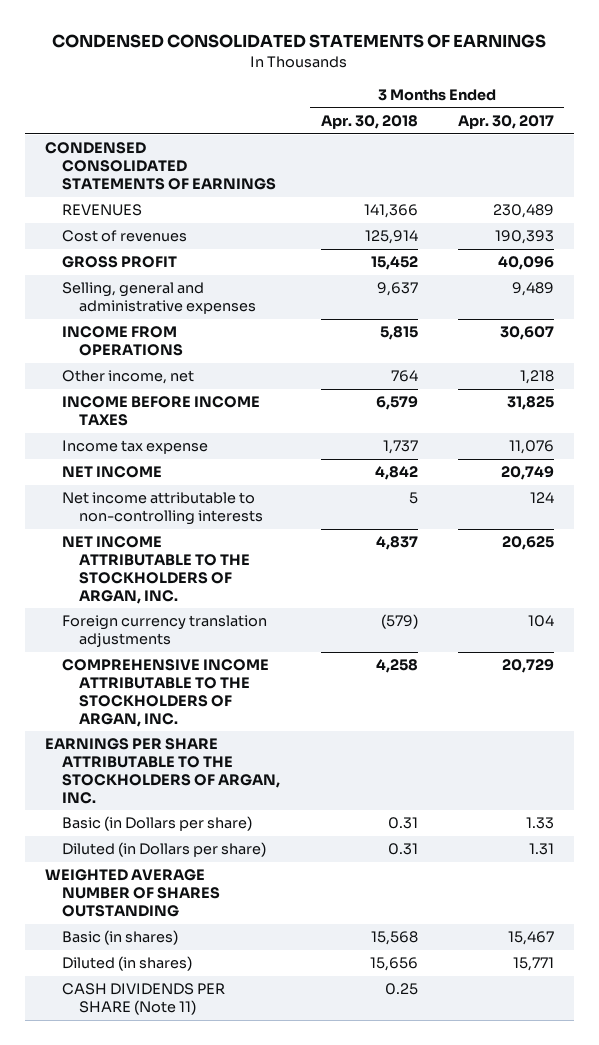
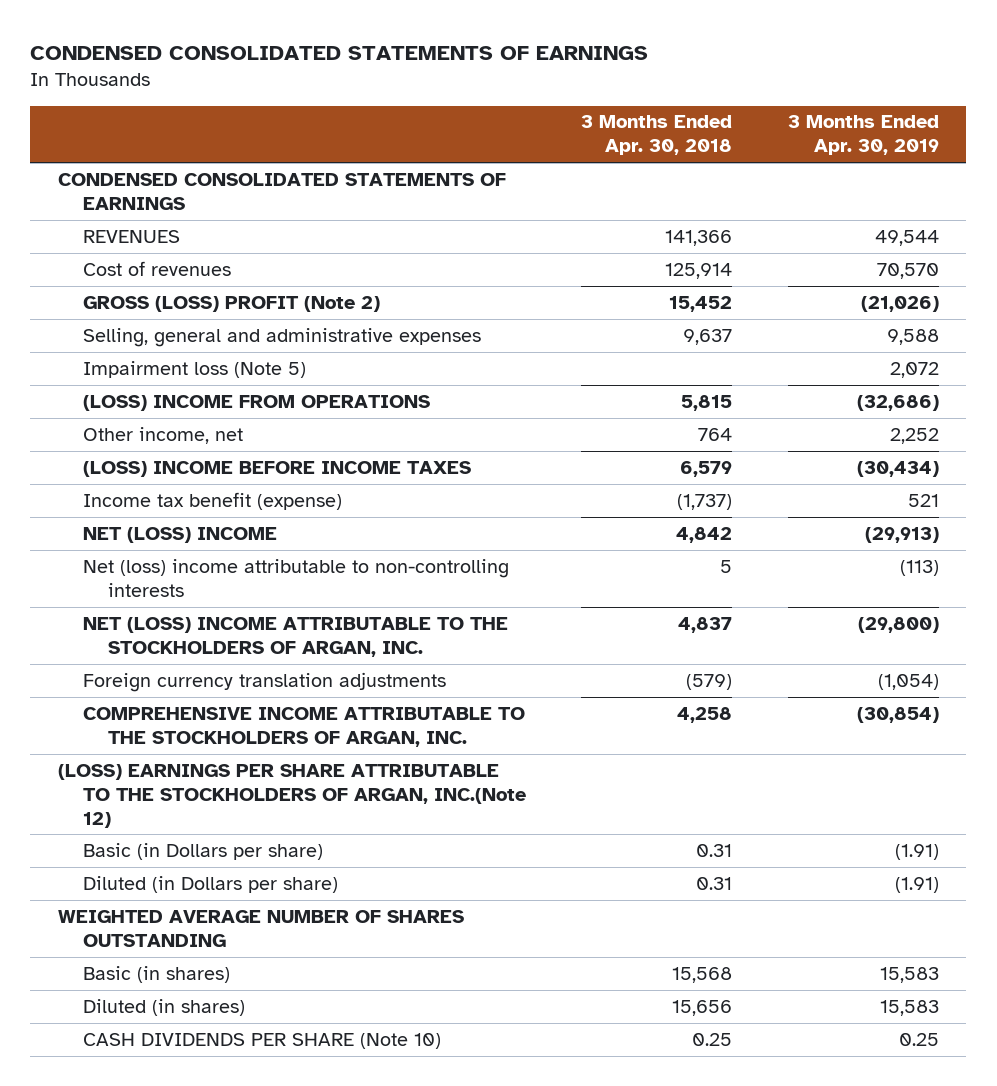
- | 3 Months Ended Apr. 30, 2018 | 3 Months Ended Apr. 30, 2017
+ | 3 Months Ended Apr. 30, 2018 | 3 Months Ended Apr. 30, 2019
- GROSS PROFIT | 15,452 | 40,096
+ GROSS (LOSS) PROFIT (Note 2) | 15,452 | (21,026)
- INCOME FROM OPERATIONS | 5,815 | 30,607
+ Impairment loss (Note 5) | | 2,072
+ (LOSS) INCOME FROM OPERATIONS | 5,815 | (32,686)
- INCOME BEFORE INCOME TAXES | 6,579 | 31,825
- Income tax expense | 1,737 | 11,076
- NET INCOME | 4,842 | 20,749
- Net income attributable to non-controlling interests | 5 | 124
- NET INCOME ATTRIBUTABLE TO THE STOCKHOLDERS OF ARGAN, INC. | 4,837 | 20,625
+ (LOSS) INCOME BEFORE INCOME TAXES | 6,579 | (30,434)
+ Income tax benefit (expense) | (1,737) | 521
+ NET (LOSS) INCOME | 4,842 | (29,913)
+ Net (loss) income attributable to non-controlling interests | 5 | (113)
+ NET (LOSS) INCOME ATTRIBUTABLE TO THE STOCKHOLDERS OF ARGAN, INC. | 4,837 | (29,800)
- EARNINGS PER SHARE ATTRIBUTABLE TO THE STOCKHOLDERS OF ARGAN, INC.
+ (LOSS) EARNINGS PER SHARE ATTRIBUTABLE TO THE STOCKHOLDERS OF ARGAN, INC.(Note 12)
- CASH DIVIDENDS PER SHARE (Note 11) | 0.25 |
+ CASH DIVIDENDS PER SHARE (Note 10) | 0.25 | 0.25

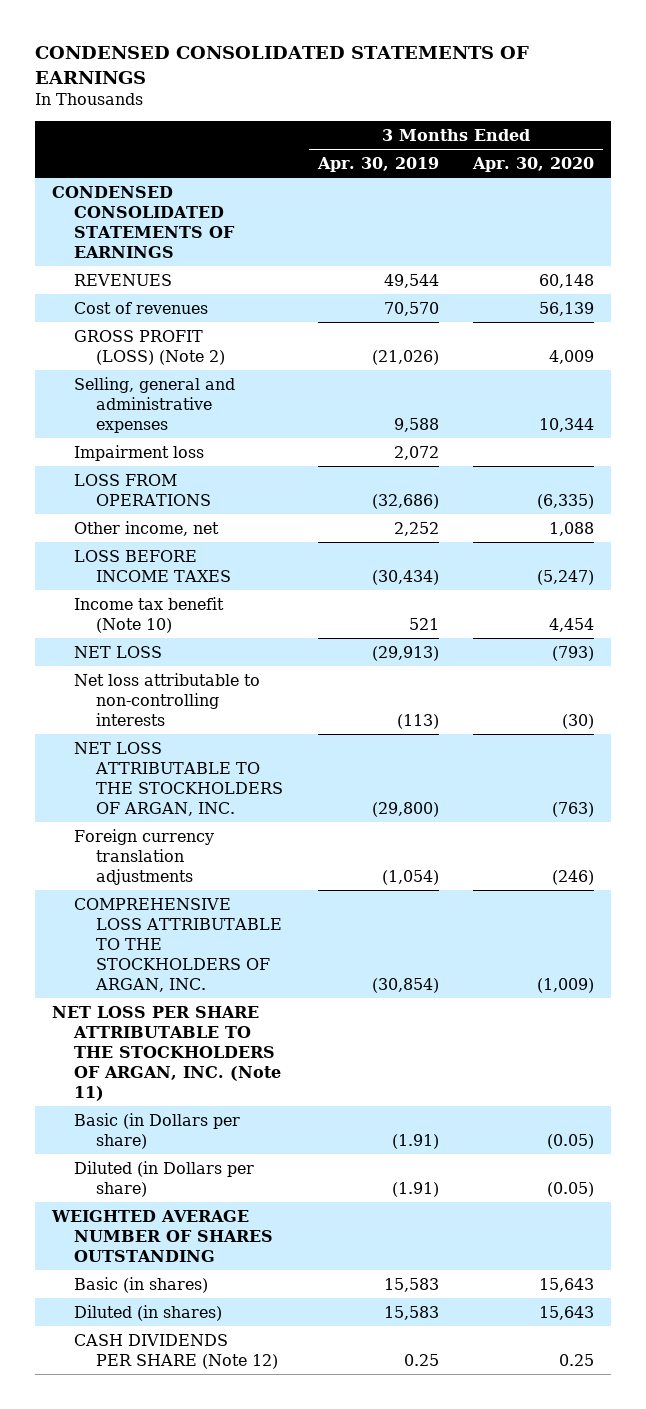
- | 3 Months Ended Apr. 30, 2018 | 3 Months Ended Apr. 30, 2019
+ | 3 Months Ended Apr. 30, 2019 | 3 Months Ended Apr. 30, 2020
- GROSS (LOSS) PROFIT (Note 2) | 15,452 | (21,026)
+ GROSS PROFIT (LOSS) (Note 2) | (21,026) | 4,009
- Impairment loss (Note 5) | | 2,072
- (LOSS) INCOME FROM OPERATIONS | 5,815 | (32,686)
+ Impairment loss | 2,072 |
+ LOSS FROM OPERATIONS | (32,686) | (6,335)
- (LOSS) INCOME BEFORE INCOME TAXES | 6,579 | (30,434)
- Income tax benefit (expense) | (1,737) | 521
- NET (LOSS) INCOME | 4,842 | (29,913)
- Net (loss) income attributable to non-controlling interests | 5 | (113)
- NET (LOSS) INCOME ATTRIBUTABLE TO THE STOCKHOLDERS OF ARGAN, INC. | 4,837 | (29,800)
+ LOSS BEFORE INCOME TAXES | (30,434) | (5,247)
+ Income tax benefit (Note 10) | 521 | 4,454
+ NET LOSS | (29,913) | (793)
+ Net loss attributable to non-controlling interests | (113) | (30)
+ NET LOSS ATTRIBUTABLE TO THE STOCKHOLDERS OF ARGAN, INC. | (29,800) | (763)
- COMPREHENSIVE INCOME ATTRIBUTABLE TO THE STOCKHOLDERS OF ARGAN, INC. | 4,258 | (30,854)
- (LOSS) EARNINGS PER SHARE ATTRIBUTABLE TO THE STOCKHOLDERS OF ARGAN, INC.(Note 12)
+ COMPREHENSIVE LOSS ATTRIBUTABLE TO THE STOCKHOLDERS OF ARGAN, INC. | (30,854) | (1,009)
+ NET LOSS PER SHARE ATTRIBUTABLE TO THE STOCKHOLDERS OF ARGAN, INC. (Note 11)
- CASH DIVIDENDS PER SHARE (Note 10) | 0.25 | 0.25
+ CASH DIVIDENDS PER SHARE (Note 12) | 0.25 | 0.25

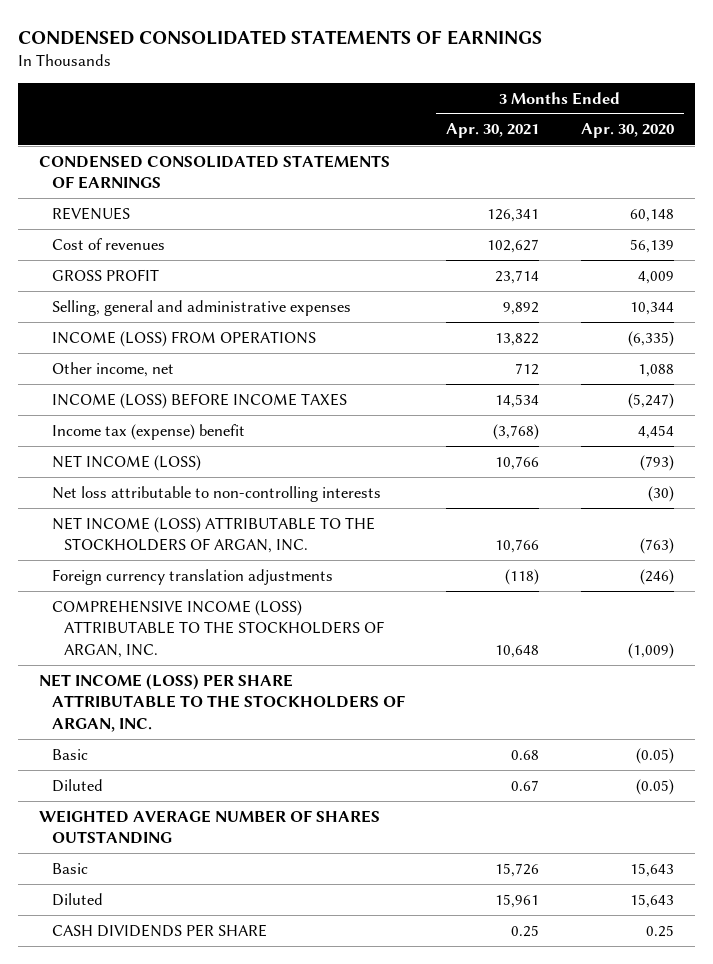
- | 3 Months Ended Apr. 30, 2019 | 3 Months Ended Apr. 30, 2020
+ | 3 Months Ended Apr. 30, 2021 | 3 Months Ended Apr. 30, 2020
- GROSS PROFIT (LOSS) (Note 2) | (21,026) | 4,009
+ GROSS PROFIT | 23,714 | 4,009
- Impairment loss | 2,072 |
- LOSS FROM OPERATIONS | (32,686) | (6,335)
+ INCOME (LOSS) FROM OPERATIONS | 13,822 | (6,335)
- LOSS BEFORE INCOME TAXES | (30,434) | (5,247)
- Income tax benefit (Note 10) | 521 | 4,454
- NET LOSS | (29,913) | (793)
+ INCOME (LOSS) BEFORE INCOME TAXES | 14,534 | (5,247)
+ Income tax (expense) benefit | (3,768) | 4,454
+ NET INCOME (LOSS) | 10,766 | (793)
- NET LOSS ATTRIBUTABLE TO THE STOCKHOLDERS OF ARGAN, INC. | (29,800) | (763)
+ NET INCOME (LOSS) ATTRIBUTABLE TO THE STOCKHOLDERS OF ARGAN, INC. | 10,766 | (763)
- COMPREHENSIVE LOSS ATTRIBUTABLE TO THE STOCKHOLDERS OF ARGAN, INC. | (30,854) | (1,009)
- NET LOSS PER SHARE ATTRIBUTABLE TO THE STOCKHOLDERS OF ARGAN, INC. (Note 11)
- Basic (in Dollars per share) | (1.91) | (0.05)
- Diluted (in Dollars per share) | (1.91) | (0.05)
+ COMPREHENSIVE INCOME (LOSS) ATTRIBUTABLE TO THE STOCKHOLDERS OF ARGAN, INC. | 10,648 | (1,009)
+ NET INCOME (LOSS) PER SHARE ATTRIBUTABLE TO THE STOCKHOLDERS OF ARGAN, INC.
+ Basic | 0.68 | (0.05)
+ Diluted | 0.67 | (0.05)
- Basic (in shares) | 15,583 | 15,643
- Diluted (in shares) | 15,583 | 15,643
- CASH DIVIDENDS PER SHARE (Note 12) | 0.25 | 0.25
+ Basic | 15,726 | 15,643
+ Diluted | 15,961 | 15,643
+ CASH DIVIDENDS PER SHARE | 0.25 | 0.25

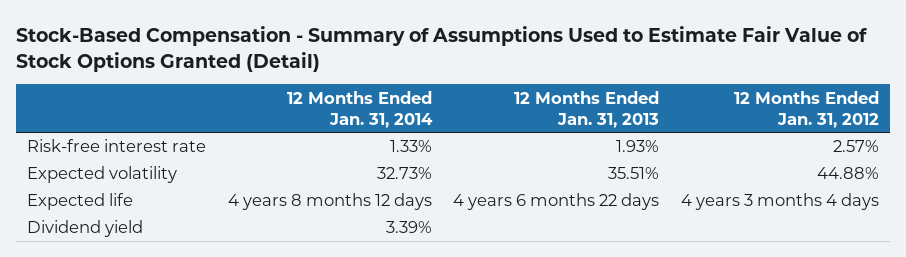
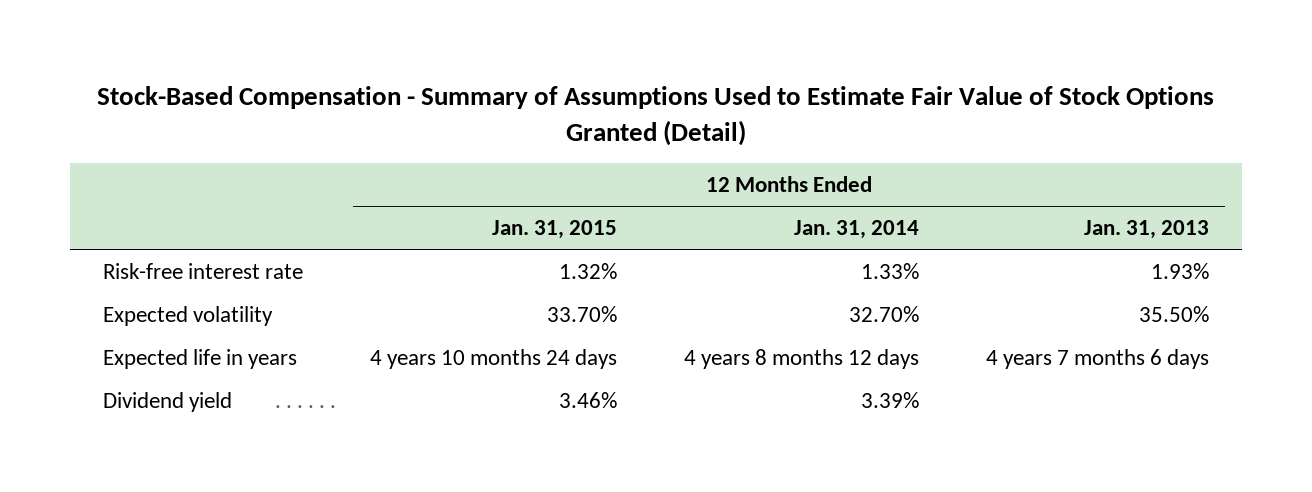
- | 12 Months Ended Jan. 31, 2014 | 12 Months Ended Jan. 31, 2013 | 12 Months Ended Jan. 31, 2012
+ | 12 Months Ended Jan. 31, 2015 | 12 Months Ended Jan. 31, 2014 | 12 Months Ended Jan. 31, 2013
- Expected volatility | 32.73% | 35.51% | 44.88%
- Expected life | 4 years 8 months 12 days | 4 years 6 months 22 days | 4 years 3 months 4 days
+ Expected volatility | 33.70% | 32.70% | 35.50%
+ Expected life in years | 4 years 10 months 24 days | 4 years 8 months 12 days | 4 years 7 months 6 days

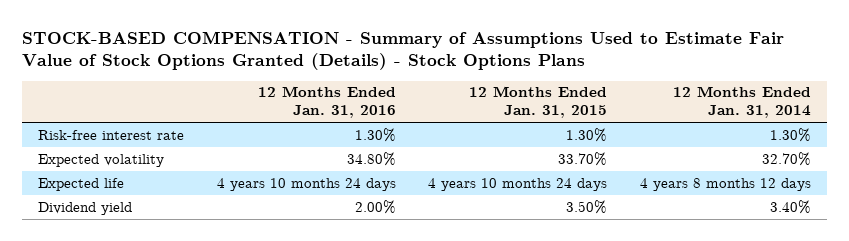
- Stock-Based Compensation - Summary of Assumptions Used to Estimate Fair Value of Stock Options Granted (Detail)
+ STOCK-BASED COMPENSATION - Summary of Assumptions Used to Estimate Fair Value of Stock Options Granted (Details) - Stock Options Plans
- | 12 Months Ended Jan. 31, 2015 | 12 Months Ended Jan. 31, 2014 | 12 Months Ended Jan. 31, 2013
+ | 12 Months Ended Jan. 31, 2016 | 12 Months Ended Jan. 31, 2015 | 12 Months Ended Jan. 31, 2014
- Risk-free interest rate | 1.32% | 1.33% | 1.93%
+ Risk-free interest rate | 1.30% | 1.30% | 1.30%
- Expected life in years | 4 years 10 months 24 days | 4 years 8 months 12 days | 4 years 7 months 6 days
- Dividend yield | 3.46% | 3.39% |
+ Expected life | 4 years 10 months 24 days | 4 years 10 months 24 days | 4 years 8 months 12 days
+ Dividend yield | 2.00% | 3.50% | 3.40%

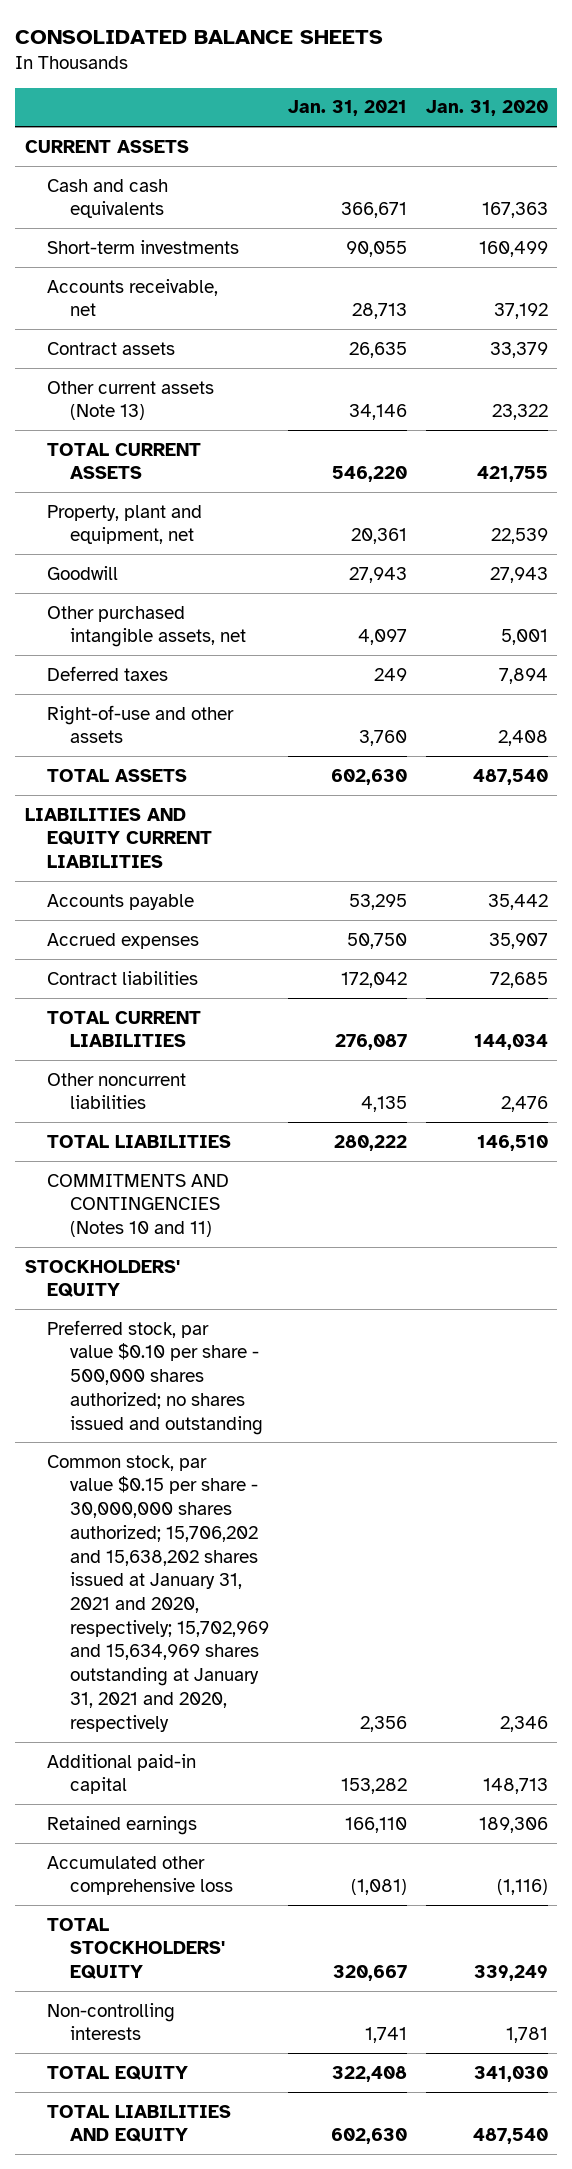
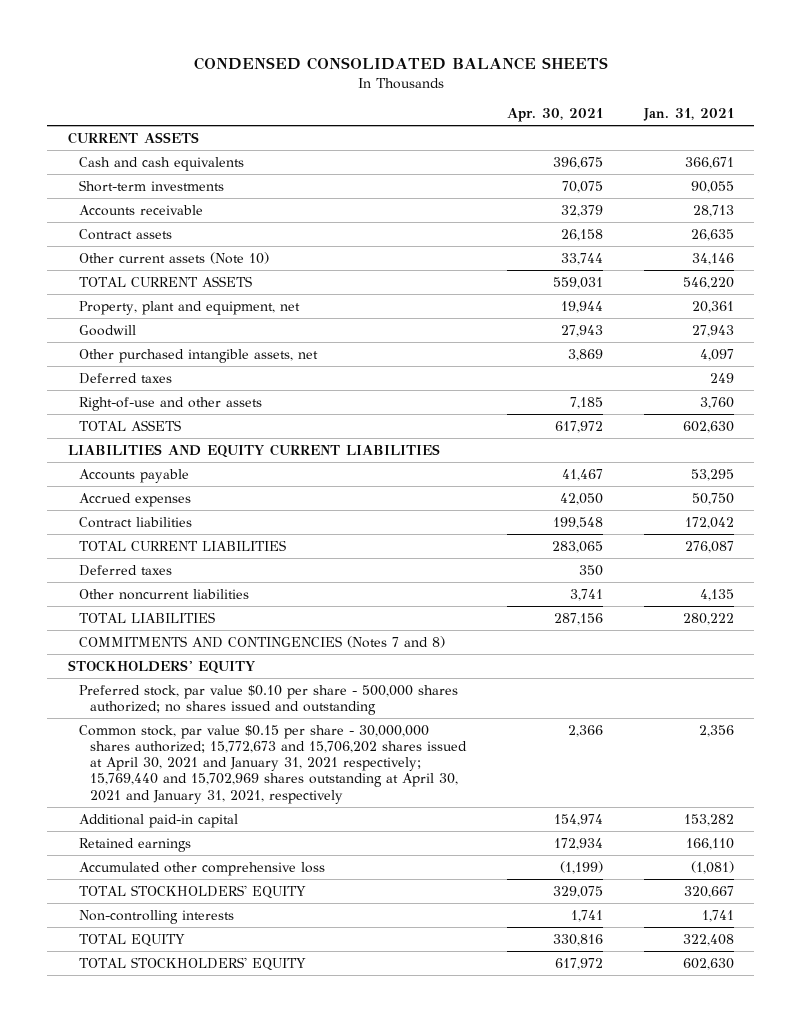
- CONSOLIDATED BALANCE SHEETS
+ CONDENSED CONSOLIDATED BALANCE SHEETS
- | Jan. 31, 2021 | Jan. 31, 2020
+ | Apr. 30, 2021 | Jan. 31, 2021
- Accounts receivable, net | 28,713 | 37,192
+ Accounts receivable | 32,379 | 28,713
- Other current assets (Note 13) | 34,146 | 23,322
+ Other current assets (Note 10) | 33,744 | 34,146
+ Deferred taxes | 350 |
- COMMITMENTS AND CONTINGENCIES (Notes 10 and 11)
+ COMMITMENTS AND CONTINGENCIES (Notes 7 and 8)
- Common stock, par value $0.15 per share - 30,000,000 shares authorized; 15,706,202 and 15,638,202 shares issued at January 31, 2021 and 2020, respectively; 15,702,969 and 15,634,969 shares outstanding at January 31, 2021 and 2020, respectively | 2,356 | 2,346
+ Common stock, par value $0.15 per share - 30,000,000 shares authorized; 15,772,673 and 15,706,202 shares issued at April 30, 2021 and January 31, 2021 respectively; 15,769,440 and 15,702,969 shares outstanding at April 30, 2021 and January 31, 2021, respectively | 2,366 | 2,356
- TOTAL LIABILITIES AND EQUITY | 602,630 | 487,540
+ TOTAL STOCKHOLDERS' EQUITY | 617,972 | 602,630

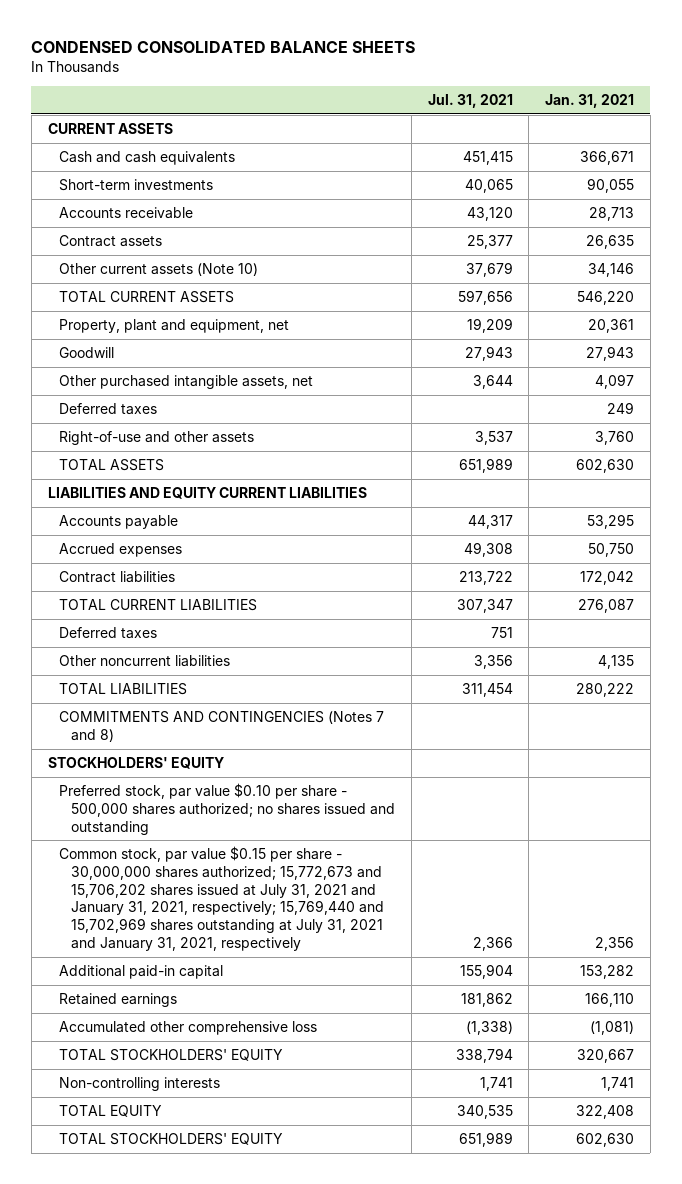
- | Apr. 30, 2021 | Jan. 31, 2021
+ | Jul. 31, 2021 | Jan. 31, 2021
- Common stock, par value $0.15 per share - 30,000,000 shares authorized; 15,772,673 and 15,706,202 shares issued at April 30, 2021 and January 31, 2021 respectively; 15,769,440 and 15,702,969 shares outstanding at April 30, 2021 and January 31, 2021, respectively | 2,366 | 2,356
+ Common stock, par value $0.15 per share - 30,000,000 shares authorized; 15,772,673 and 15,706,202 shares issued at July 31, 2021 and January 31, 2021, respectively; 15,769,440 and 15,702,969 shares outstanding at July 31, 2021 and January 31, 2021, respectively | 2,366 | 2,356

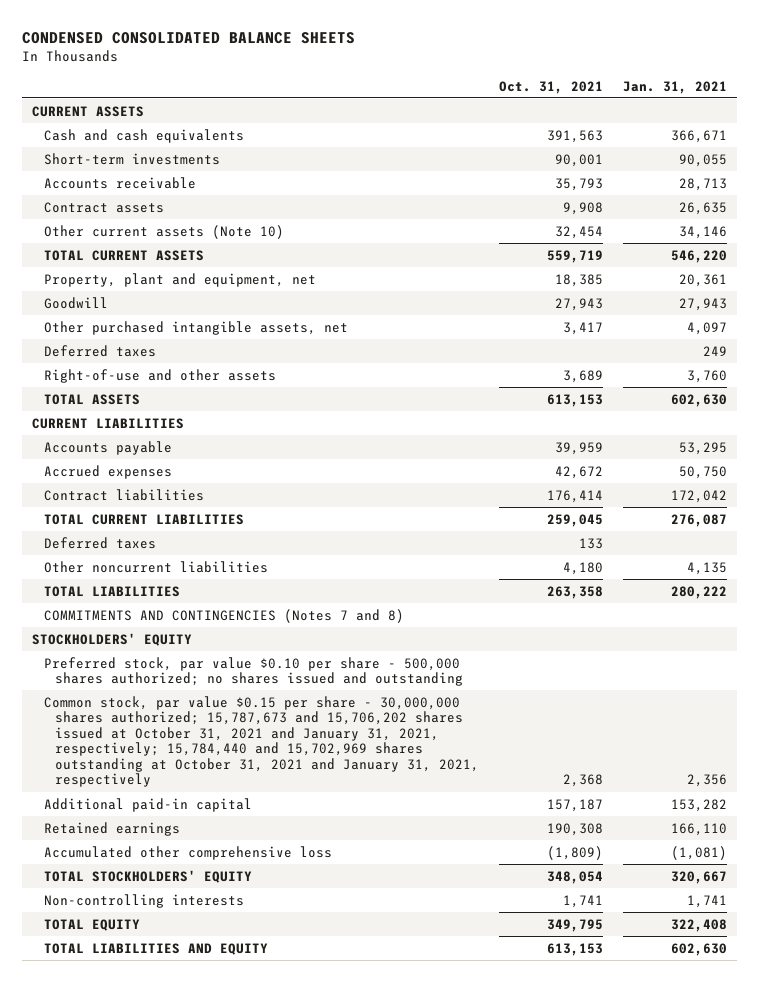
- | Jul. 31, 2021 | Jan. 31, 2021
+ | Oct. 31, 2021 | Jan. 31, 2021
- LIABILITIES AND EQUITY CURRENT LIABILITIES
+ CURRENT LIABILITIES
- Common stock, par value $0.15 per share - 30,000,000 shares authorized; 15,772,673 and 15,706,202 shares issued at July 31, 2021 and January 31, 2021, respectively; 15,769,440 and 15,702,969 shares outstanding at July 31, 2021 and January 31, 2021, respectively | 2,366 | 2,356
+ Common stock, par value $0.15 per share - 30,000,000 shares authorized; 15,787,673 and 15,706,202 shares issued at October 31, 2021 and January 31, 2021, respectively; 15,784,440 and 15,702,969 shares outstanding at October 31, 2021 and January 31, 2021, respectively | 2,368 | 2,356
- TOTAL STOCKHOLDERS' EQUITY | 651,989 | 602,630
+ TOTAL LIABILITIES AND EQUITY | 613,153 | 602,630

